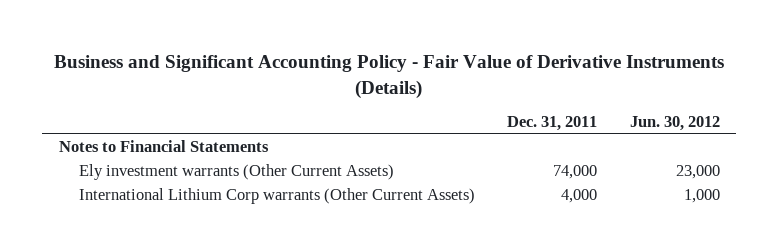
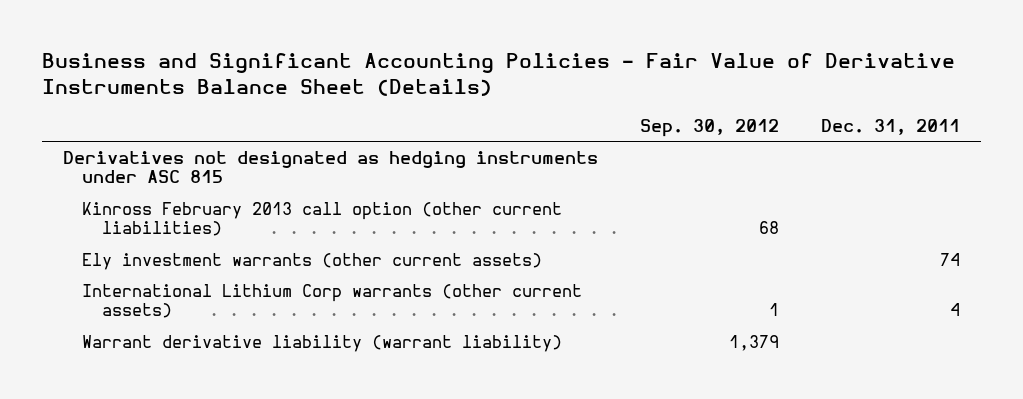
- Business and Significant Accounting Policy - Fair Value of Derivative Instruments (Details)
+ Business and Significant Accounting Policies - Fair Value of Derivative Instruments Balance Sheet (Details)
- | Dec. 31, 2011 | Jun. 30, 2012
+ | Sep. 30, 2012 | Dec. 31, 2011
- Notes to Financial Statements
- Ely investment warrants (Other Current Assets) | 74,000 | 23,000
- International Lithium Corp warrants (Other Current Assets) | 4,000 | 1,000
+ Derivatives not designated as hedging instruments under ASC 815
+ Kinross February 2013 call option (other current liabilities) | 68 |
+ Ely investment warrants (other current assets) | | 74
+ International Lithium Corp warrants (other current assets) | 1 | 4
+ Warrant derivative liability (warrant liability) | 1,379 |

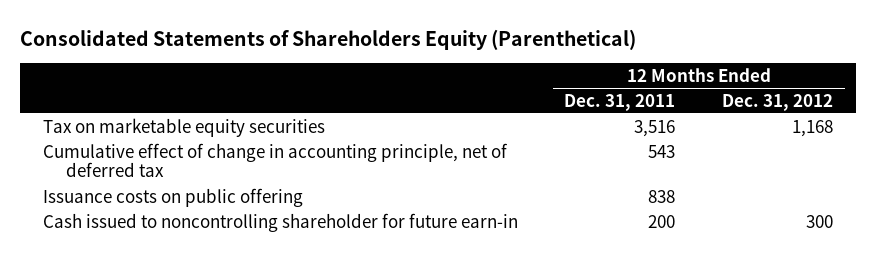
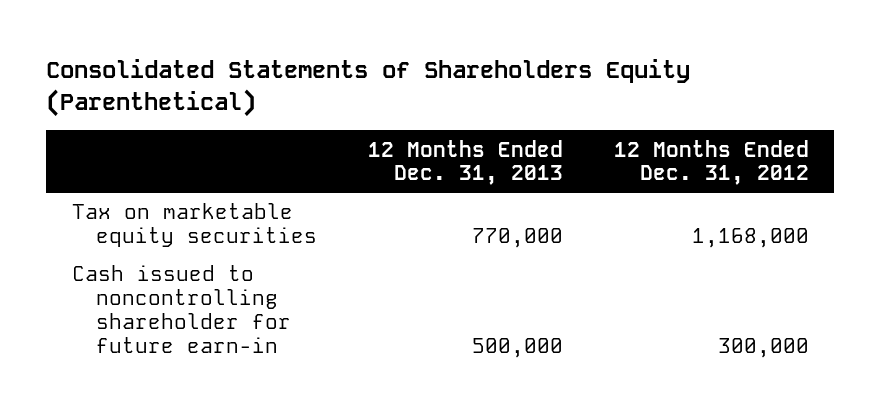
- | 12 Months Ended Dec. 31, 2011 | 12 Months Ended Dec. 31, 2012
+ | 12 Months Ended Dec. 31, 2013 | 12 Months Ended Dec. 31, 2012
- Tax on marketable equity securities | 3,516 | 1,168
- Cumulative effect of change in accounting principle, net of deferred tax | 543 |
- Issuance costs on public offering | 838 |
- Cash issued to noncontrolling shareholder for future earn-in | 200 | 300
+ Tax on marketable equity securities | 770,000 | 1,168,000
+ Cash issued to noncontrolling shareholder for future earn-in | 500,000 | 300,000

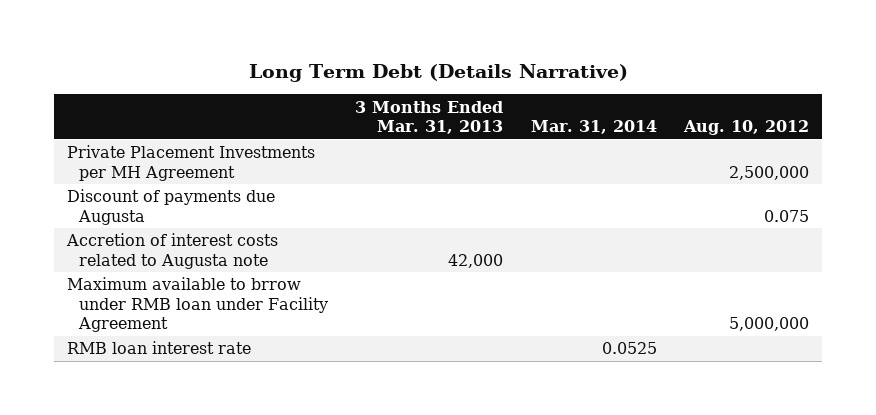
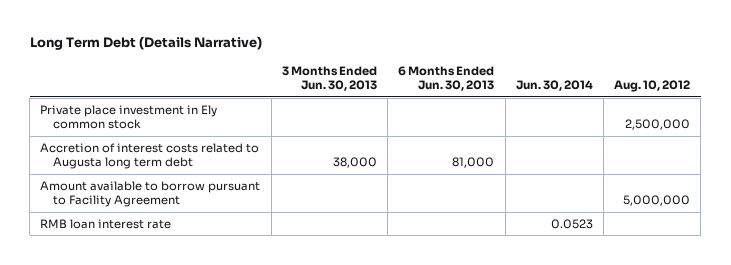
- | 3 Months Ended Mar. 31, 2013 | Mar. 31, 2014 | Aug. 10, 2012
+ | 3 Months Ended Jun. 30, 2013 | 6 Months Ended Jun. 30, 2013 | Jun. 30, 2014 | Aug. 10, 2012
- Private Placement Investments per MH Agreement | | | 2,500,000
- Discount of payments due Augusta | | | 0.075
- Accretion of interest costs related to Augusta note | 42,000 | |
- Maximum available to brrow under RMB loan under Facility Agreement | | | 5,000,000
+ Private place investment in Ely common stock | | | | 2,500,000
+ Accretion of interest costs related to Augusta long term debt | 38,000 | 81,000 | |
+ Amount available to borrow pursuant to Facility Agreement | | | | 5,000,000

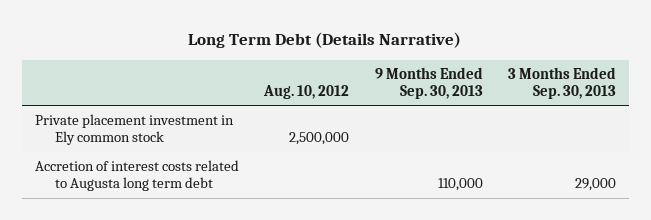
- | 3 Months Ended Jun. 30, 2013 | 6 Months Ended Jun. 30, 2013 | Jun. 30, 2014 | Aug. 10, 2012
+ | Aug. 10, 2012 | 9 Months Ended Sep. 30, 2013 | 3 Months Ended Sep. 30, 2013
- Private place investment in Ely common stock | | | | 2,500,000
+ Private placement investment in Ely common stock | 2,500,000 | |
- Amount available to borrow pursuant to Facility Agreement | | | | 5,000,000
- RMB loan interest rate | | | 0.0523 |

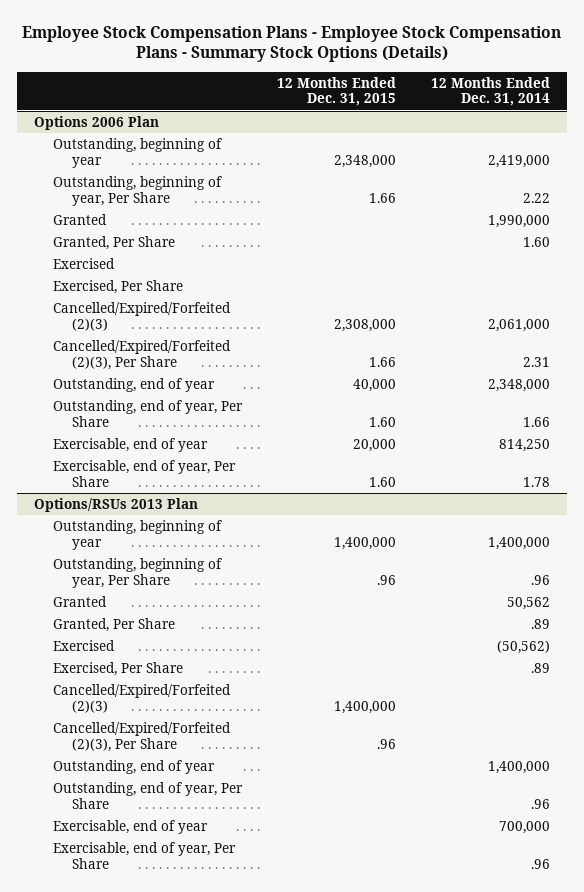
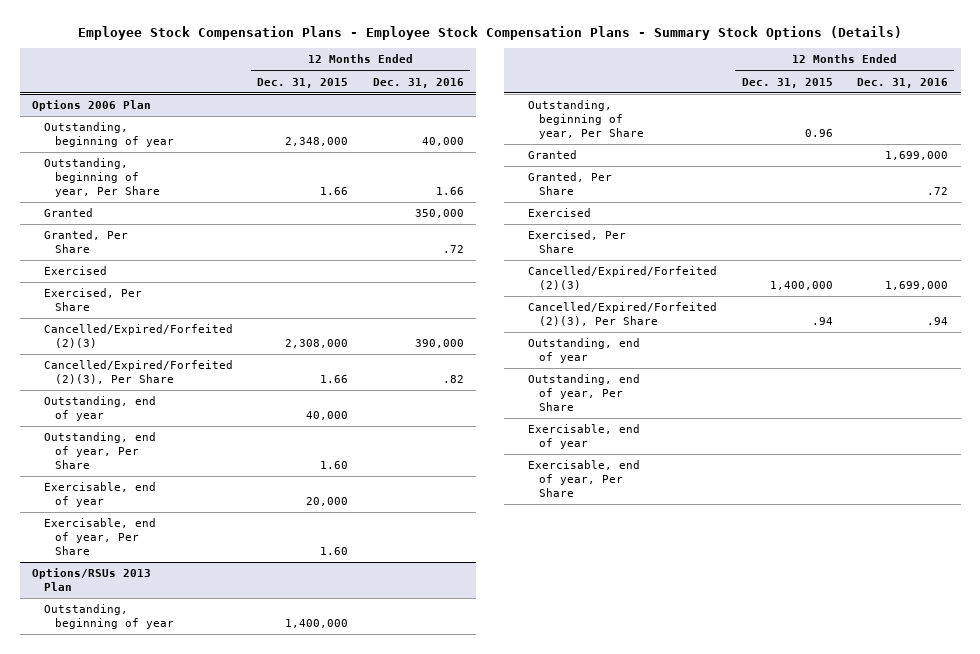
- | 12 Months Ended Dec. 31, 2015 | 12 Months Ended Dec. 31, 2014
+ | 12 Months Ended Dec. 31, 2015 | 12 Months Ended Dec. 31, 2016
@ Options/RSUs 2013 Plan
- Outstanding, beginning of year, Per Share | .96 | .96
+ Outstanding, beginning of year, Per Share | 0.96 |
- Cancelled/Expired/Forfeited (2)(3), Per Share | .96 |
+ Cancelled/Expired/Forfeited (2)(3), Per Share | .94 | .94

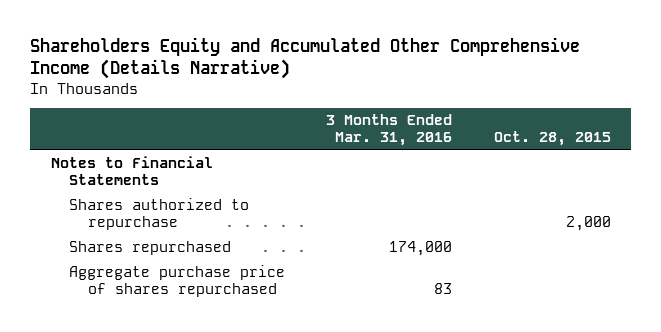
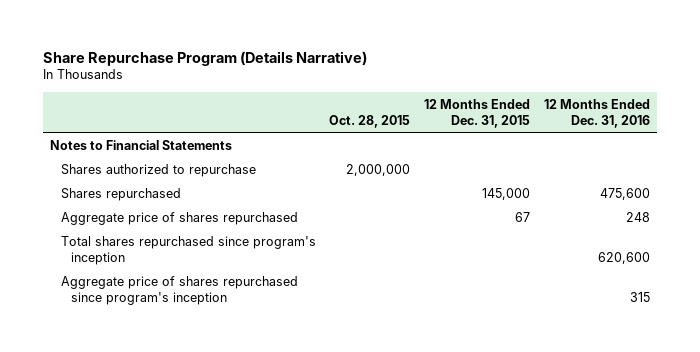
- Shareholders Equity and Accumulated Other Comprehensive Income (Details Narrative)
+ Share Repurchase Program (Details Narrative)
- | 3 Months Ended Mar. 31, 2016 | Oct. 28, 2015
+ | Oct. 28, 2015 | 12 Months Ended Dec. 31, 2015 | 12 Months Ended Dec. 31, 2016
- Shares authorized to repurchase | | 2,000
+ Shares authorized to repurchase | 2,000,000 | |
- Aggregate purchase price of shares repurchased | 83 |
+ Aggregate price of shares repurchased | | 67 | 248
+ Total shares repurchased since program's inception | | | 620,600
+ Aggregate price of shares repurchased since program's inception | | | 315

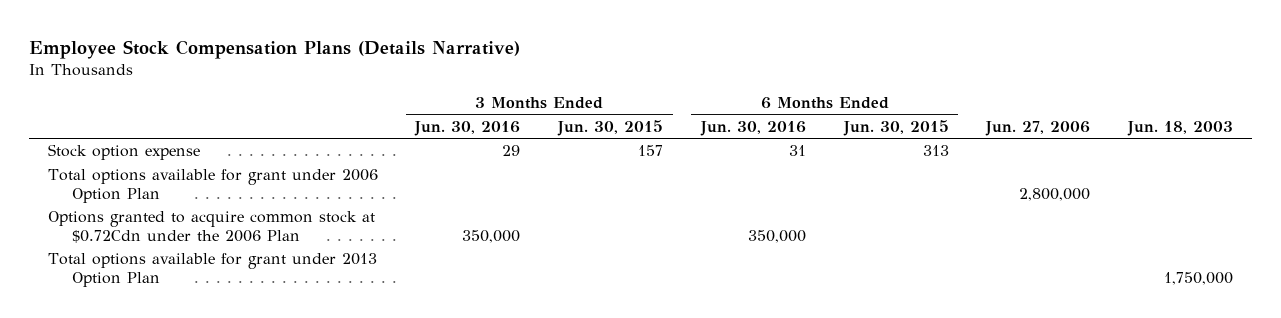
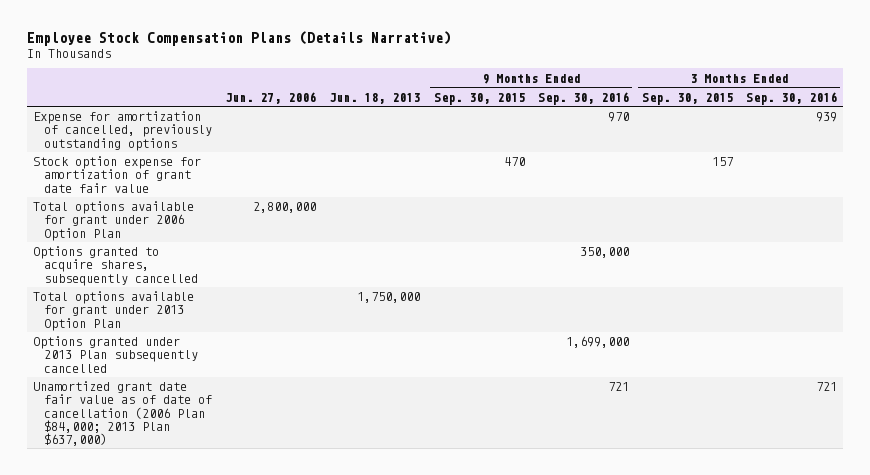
- | 3 Months Ended Jun. 30, 2016 | 3 Months Ended Jun. 30, 2015 | 6 Months Ended Jun. 30, 2016 | 6 Months Ended Jun. 30, 2015 | Jun. 27, 2006 | Jun. 18, 2003
+ | Jun. 27, 2006 | Jun. 18, 2013 | 9 Months Ended Sep. 30, 2015 | 9 Months Ended Sep. 30, 2016 | 3 Months Ended Sep. 30, 2015 | 3 Months Ended Sep. 30, 2016
- Stock option expense | 29 | 157 | 31 | 313 | |
+ Expense for amortization of cancelled, previously outstanding options | | | | 970 | | 939
+ Stock option expense for amortization of grant date fair value | | | 470 | | 157 |
- Options granted to acquire common stock at $0.72Cdn under the 2006 Plan | 350,000 | | 350,000 | | |
+ Options granted to acquire shares, subsequently cancelled | | | | 350,000 | |
+ Options granted under 2013 Plan subsequently cancelled | | | | 1,699,000 | |
+ Unamortized grant date fair value as of date of cancellation (2006 Plan $84,000; 2013 Plan $637,000) | | | | 721 | | 721

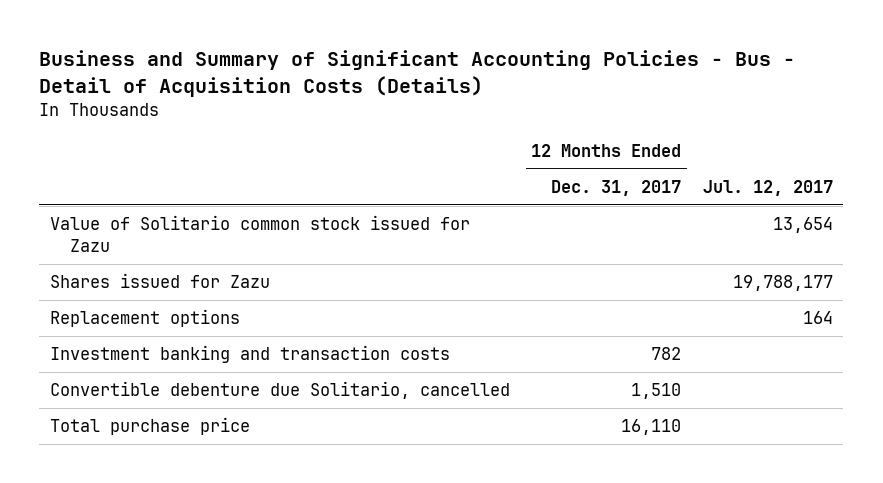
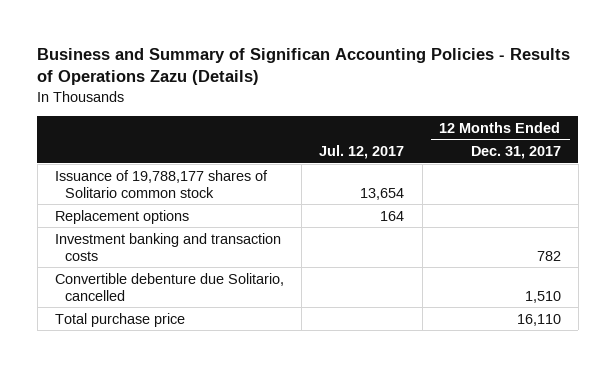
- Business and Summary of Significant Accounting Policies - Bus - Detail of Acquisition Costs (Details)
+ Business and Summary of Significan Accounting Policies - Results of Operations Zazu (Details)
- | 12 Months Ended Dec. 31, 2017 | Jul. 12, 2017
+ | Jul. 12, 2017 | 12 Months Ended Dec. 31, 2017
- Value of Solitario common stock issued for Zazu | | 13,654
- Shares issued for Zazu | | 19,788,177
+ Issuance of 19,788,177 shares of Solitario common stock | 13,654 |

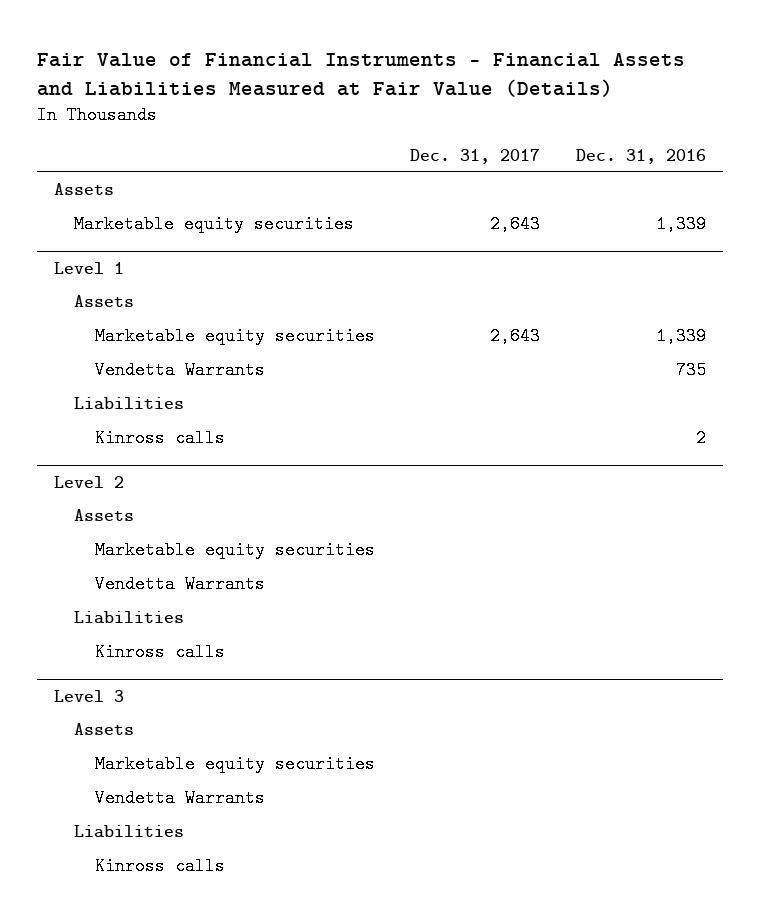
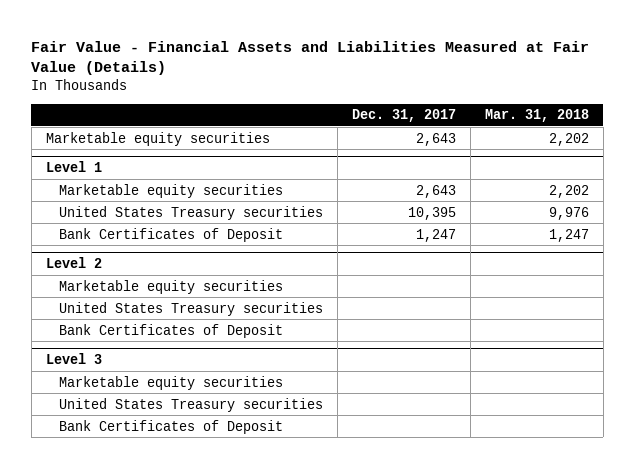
- Fair Value of Financial Instruments - Financial Assets and Liabilities Measured at Fair Value (Details)
+ Fair Value - Financial Assets and Liabilities Measured at Fair Value (Details)
- | Dec. 31, 2017 | Dec. 31, 2016
+ | Dec. 31, 2017 | Mar. 31, 2018
- Assets
@ Level 1
- Assets
- Vendetta Warrants | | 735
- Liabilities
- Kinross calls | | 2
+ United States Treasury securities | 10,395 | 9,976
+ Bank Certificates of Deposit | 1,247 | 1,247
@ Level 2
- Assets
- Vendetta Warrants
- Liabilities
- Kinross calls
+ United States Treasury securities
+ Bank Certificates of Deposit
@ Level 3
- Assets
- Vendetta Warrants
- Liabilities
- Kinross calls
+ United States Treasury securities
+ Bank Certificates of Deposit

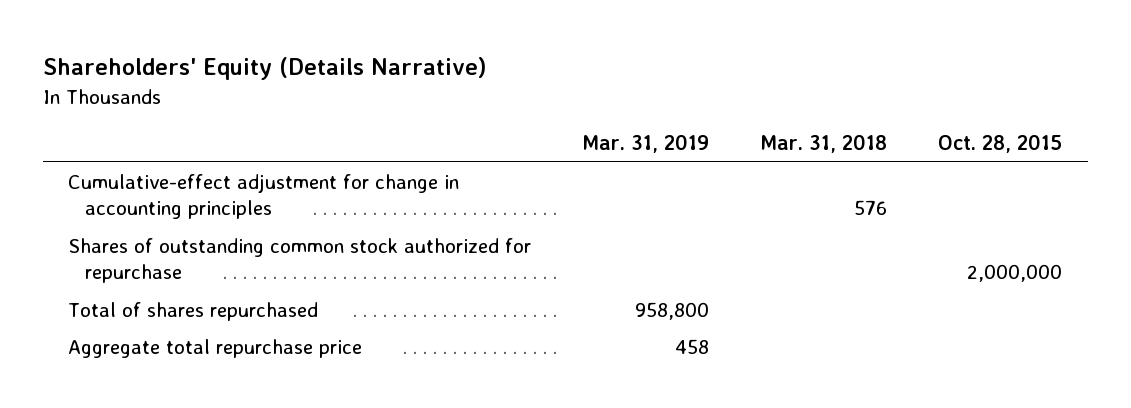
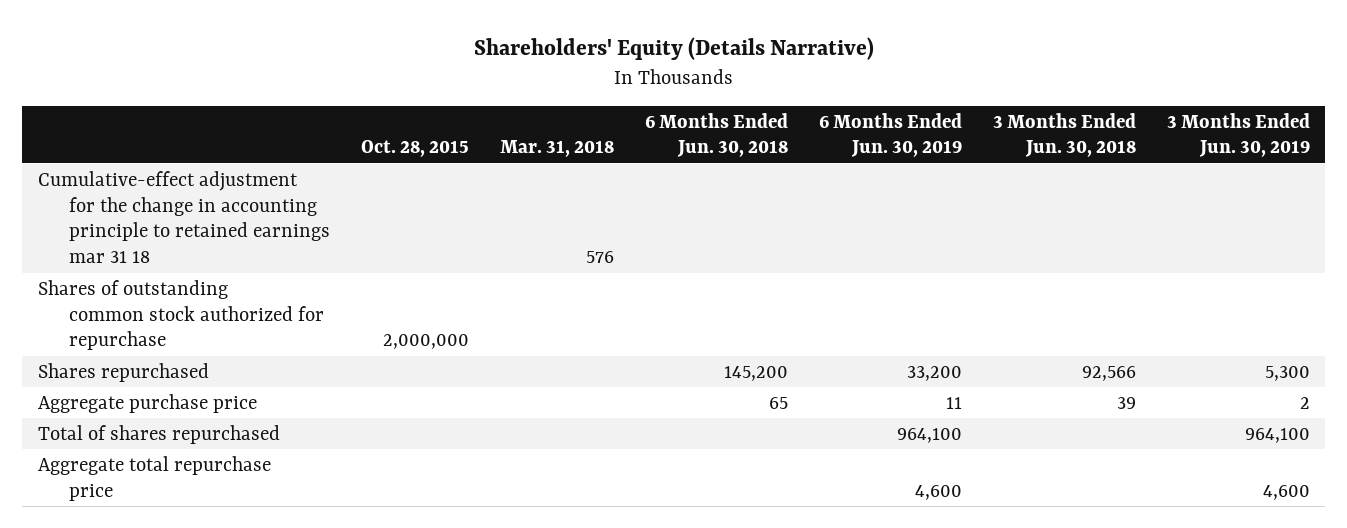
- | Mar. 31, 2019 | Mar. 31, 2018 | Oct. 28, 2015
+ | Oct. 28, 2015 | Mar. 31, 2018 | 6 Months Ended Jun. 30, 2018 | 6 Months Ended Jun. 30, 2019 | 3 Months Ended Jun. 30, 2018 | 3 Months Ended Jun. 30, 2019
- Cumulative-effect adjustment for change in accounting principles | | 576 |
+ Cumulative-effect adjustment for the change in accounting principle to retained earnings mar 31 18 | | 576 | | | |
+ Shares repurchased | | | 145,200 | 33,200 | 92,566 | 5,300
+ Aggregate purchase price | | | 65 | 11 | 39 | 2

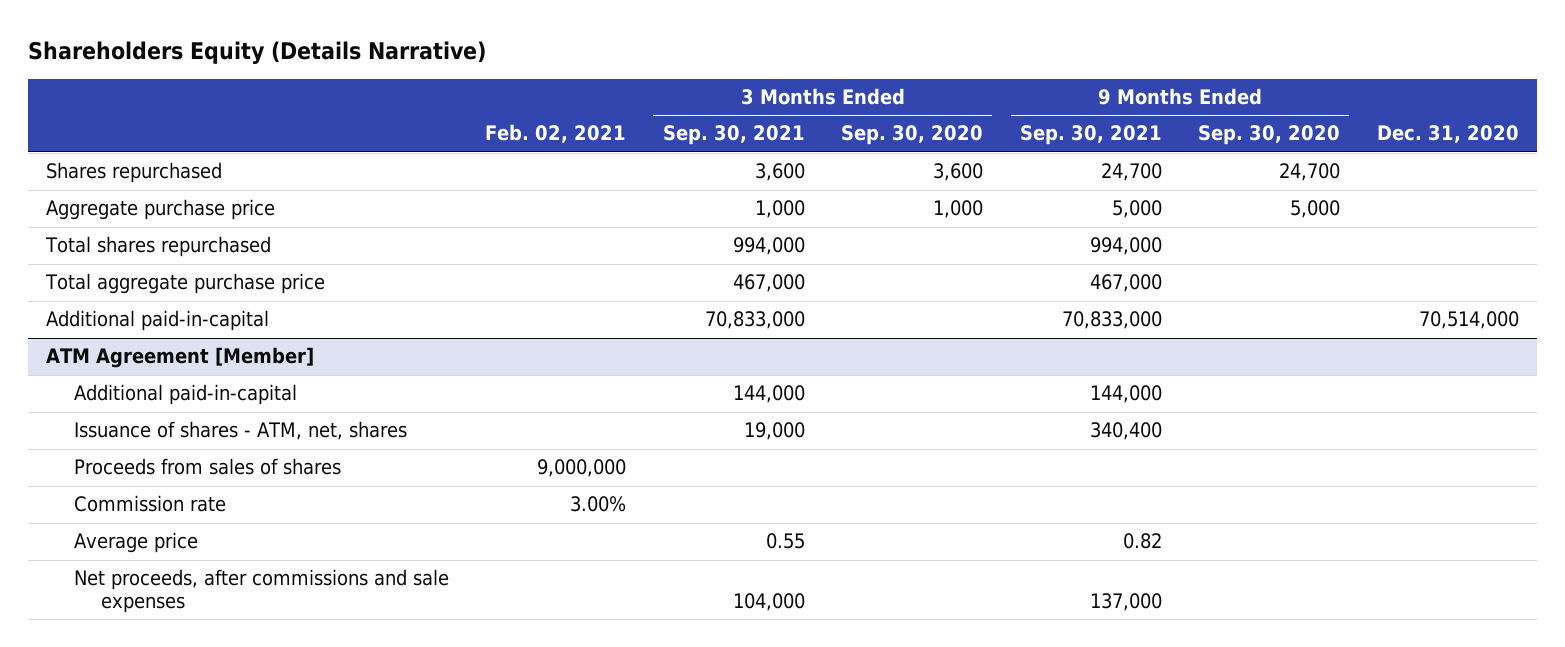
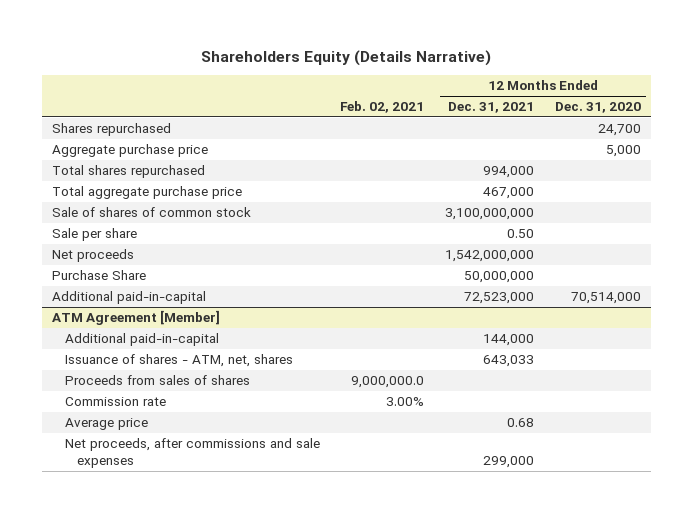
- | Feb. 02, 2021 | 3 Months Ended Sep. 30, 2021 | 3 Months Ended Sep. 30, 2020 | 9 Months Ended Sep. 30, 2021 | 9 Months Ended Sep. 30, 2020 | Dec. 31, 2020
+ | Feb. 02, 2021 | 12 Months Ended Dec. 31, 2021 | 12 Months Ended Dec. 31, 2020
+ Sale of shares of common stock | | 3,100,000,000 |
+ Sale per share | | 0.50 |
+ Net proceeds | | 1,542,000,000 |
+ Purchase Share | | 50,000,000 |
@ ATM Agreement [Member]
- Proceeds from sales of shares | 9,000,000 | | | | |
+ Proceeds from sales of shares | 9,000,000.0 | |

